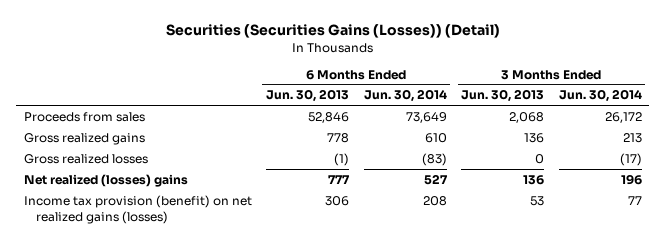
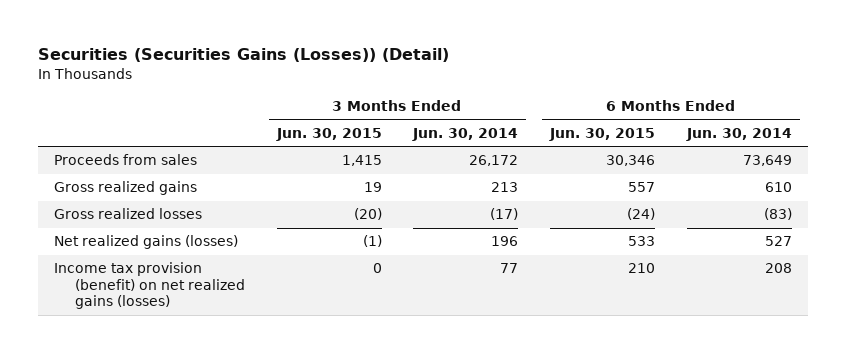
- | 6 Months Ended Jun. 30, 2013 | 6 Months Ended Jun. 30, 2014 | 3 Months Ended Jun. 30, 2013 | 3 Months Ended Jun. 30, 2014
+ | 3 Months Ended Jun. 30, 2015 | 3 Months Ended Jun. 30, 2014 | 6 Months Ended Jun. 30, 2015 | 6 Months Ended Jun. 30, 2014
- Net realized (losses) gains | 777 | 527 | 136 | 196
+ Net realized gains (losses) | (1) | 196 | 533 | 527

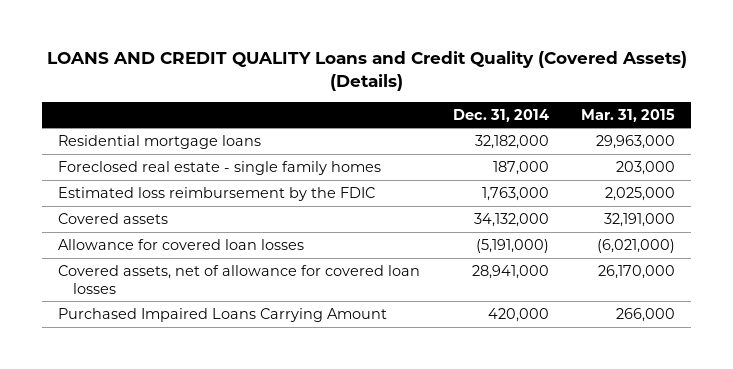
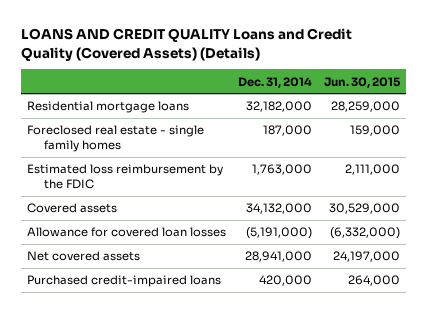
- | Dec. 31, 2014 | Mar. 31, 2015
+ | Dec. 31, 2014 | Jun. 30, 2015
- Covered assets, net of allowance for covered loan losses | 28,941,000 | 26,170,000
- Purchased Impaired Loans Carrying Amount | 420,000 | 266,000
+ Net covered assets | 28,941,000 | 24,197,000
+ Purchased credit-impaired loans | 420,000 | 264,000

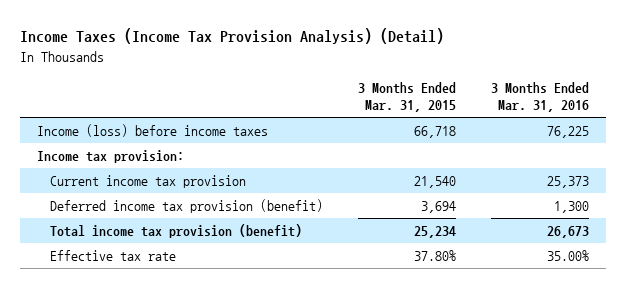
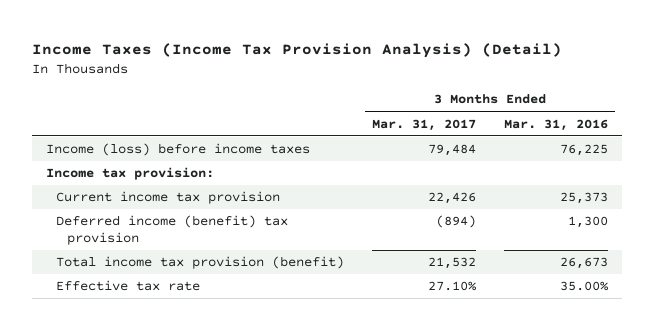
- | 3 Months Ended Mar. 31, 2015 | 3 Months Ended Mar. 31, 2016
+ | 3 Months Ended Mar. 31, 2017 | 3 Months Ended Mar. 31, 2016
- Deferred income tax provision (benefit) | 3,694 | 1,300
+ Deferred income (benefit) tax provision | (894) | 1,300

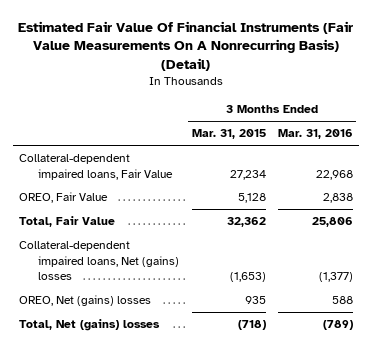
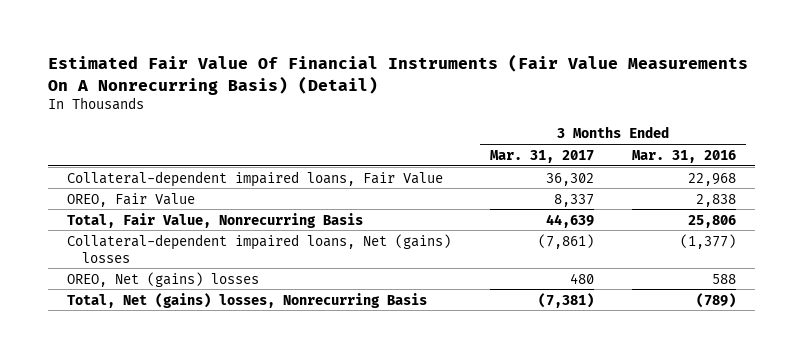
- | 3 Months Ended Mar. 31, 2015 | 3 Months Ended Mar. 31, 2016
+ | 3 Months Ended Mar. 31, 2017 | 3 Months Ended Mar. 31, 2016
- Total, Fair Value | 32,362 | 25,806
+ Total, Fair Value, Nonrecurring Basis | 44,639 | 25,806
- Total, Net (gains) losses | (718) | (789)
+ Total, Net (gains) losses, Nonrecurring Basis | (7,381) | (789)

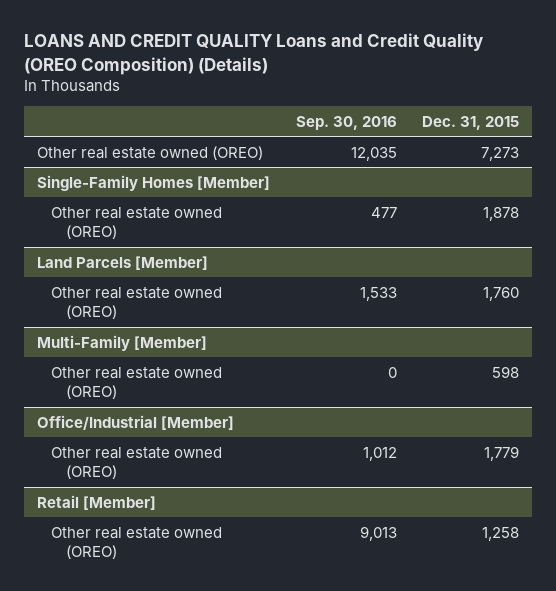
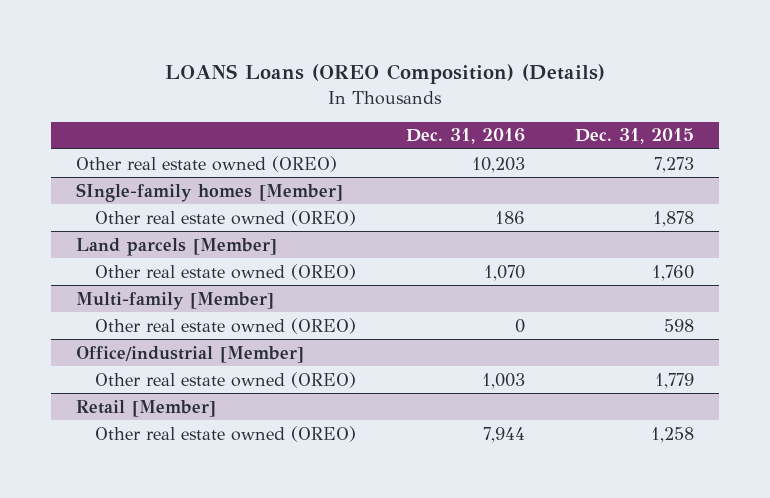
- LOANS AND CREDIT QUALITY Loans and Credit Quality (OREO Composition) (Details)
+ LOANS Loans (OREO Composition) (Details)
- | Sep. 30, 2016 | Dec. 31, 2015
+ | Dec. 31, 2016 | Dec. 31, 2015
- Single-Family Homes [Member]
+ SIngle-family homes [Member]
- Land Parcels [Member]
+ Land parcels [Member]
- Multi-Family [Member]
+ Multi-family [Member]
- Office/Industrial [Member]
+ Office/industrial [Member]

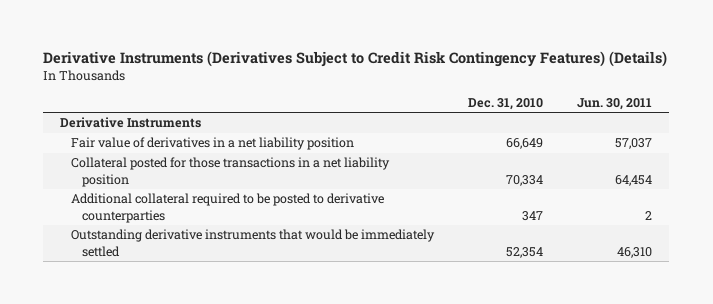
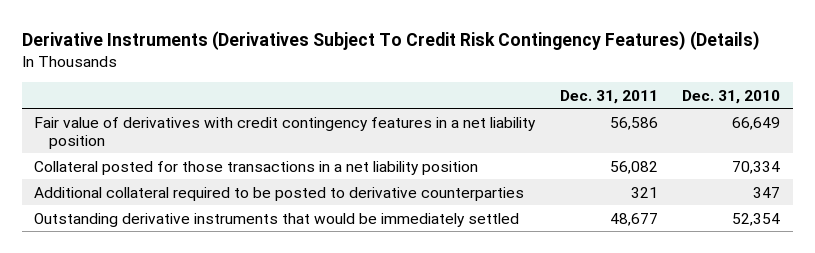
- Derivative Instruments (Derivatives Subject to Credit Risk Contingency Features) (Details)
+ Derivative Instruments (Derivatives Subject To Credit Risk Contingency Features) (Details)
- | Dec. 31, 2010 | Jun. 30, 2011
+ | Dec. 31, 2011 | Dec. 31, 2010
- Derivative Instruments
- Fair value of derivatives in a net liability position | 66,649 | 57,037
+ Fair value of derivatives with credit contingency features in a net liability position | 56,586 | 66,649

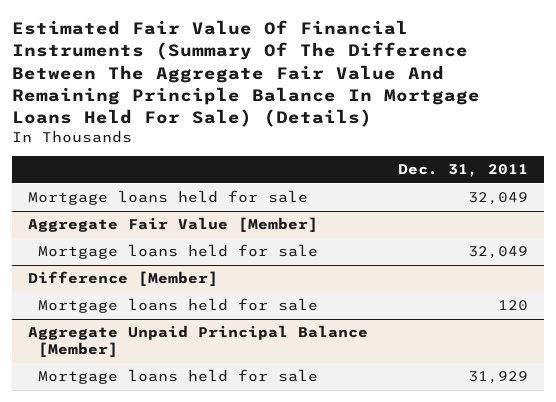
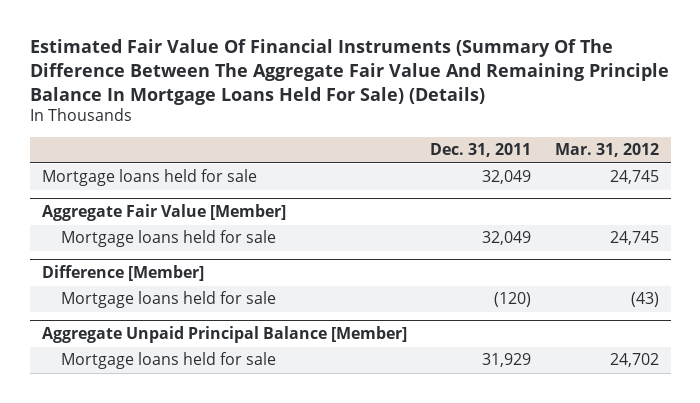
- | Dec. 31, 2011
+ | Dec. 31, 2011 | Mar. 31, 2012
@ Difference [Member]
- Mortgage loans held for sale | 120
+ Mortgage loans held for sale | (120) | (43)

